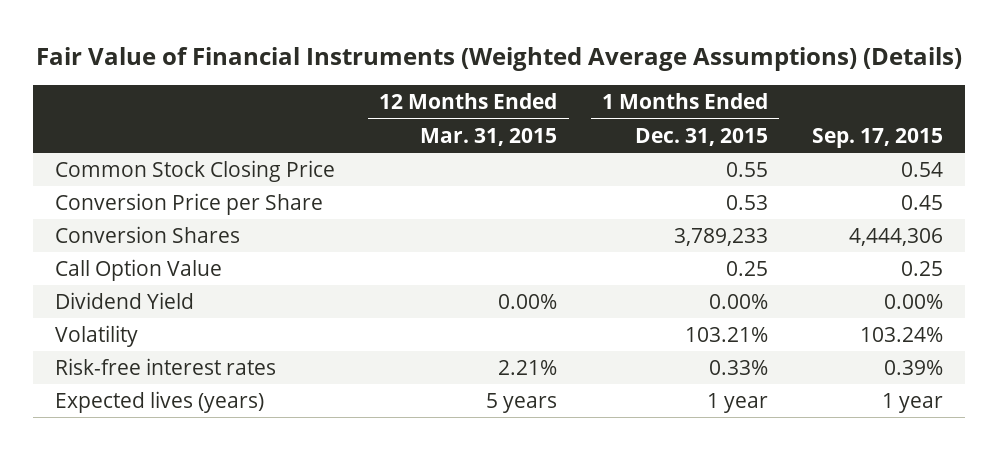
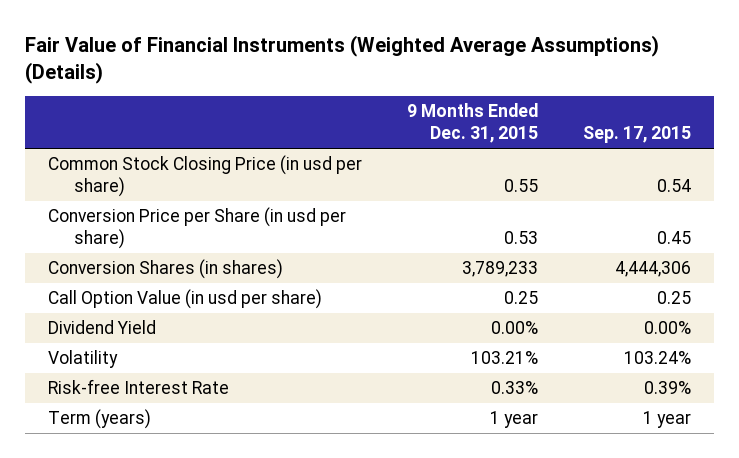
- | 12 Months Ended Mar. 31, 2015 | 1 Months Ended Dec. 31, 2015 | Sep. 17, 2015
+ | 9 Months Ended Dec. 31, 2015 | Sep. 17, 2015
- Common Stock Closing Price | | 0.55 | 0.54
- Conversion Price per Share | | 0.53 | 0.45
- Conversion Shares | | 3,789,233 | 4,444,306
- Call Option Value | | 0.25 | 0.25
+ Common Stock Closing Price (in usd per share) | 0.55 | 0.54
+ Conversion Price per Share (in usd per share) | 0.53 | 0.45
+ Conversion Shares (in shares) | 3,789,233 | 4,444,306
+ Call Option Value (in usd per share) | 0.25 | 0.25
- Risk-free interest rates | 2.21% | 0.33% | 0.39%
- Expected lives (years) | 5 years | 1 year | 1 year
+ Risk-free Interest Rate | 0.33% | 0.39%
+ Term (years) | 1 year | 1 year

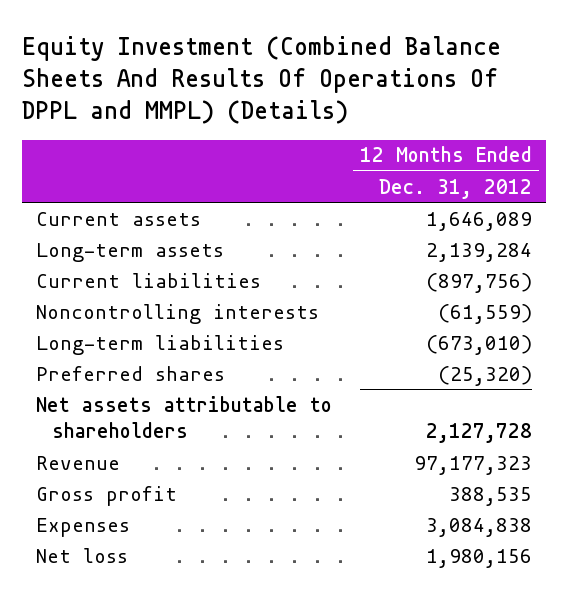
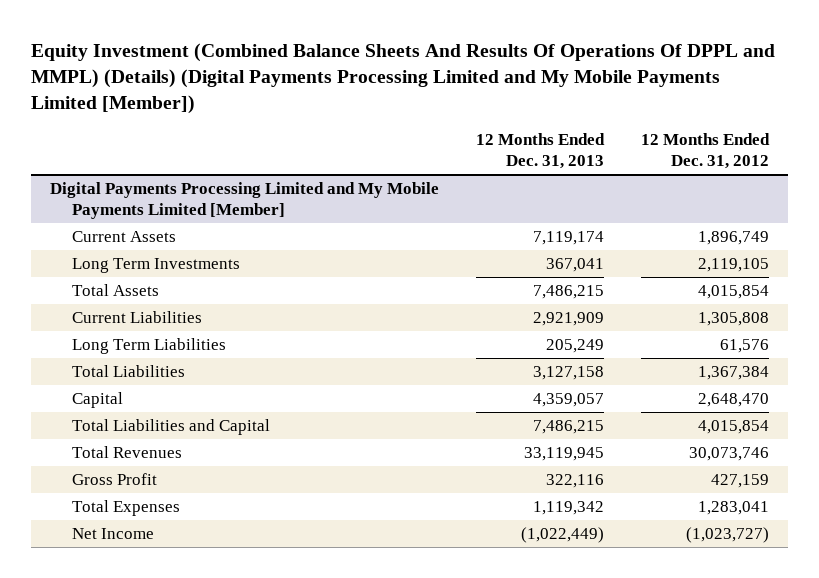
- Equity Investment (Combined Balance Sheets And Results Of Operations Of DPPL and MMPL) (Details)
+ Equity Investment (Combined Balance Sheets And Results Of Operations Of DPPL and MMPL) (Details) (Digital Payments Processing Limited and My Mobile Payments Limited [Member])
- | 12 Months Ended Dec. 31, 2012
+ | 12 Months Ended Dec. 31, 2013 | 12 Months Ended Dec. 31, 2012
- Current assets | 1,646,089
- Long-term assets | 2,139,284
- Current liabilities | (897,756)
- Noncontrolling interests | (61,559)
- Long-term liabilities | (673,010)
- Preferred shares | (25,320)
- Net assets attributable to shareholders | 2,127,728
- Revenue | 97,177,323
- Gross profit | 388,535
- Expenses | 3,084,838
- Net loss | 1,980,156
+ Digital Payments Processing Limited and My Mobile Payments Limited [Member]
+ Current Assets | 7,119,174 | 1,896,749
+ Long Term Investments | 367,041 | 2,119,105
+ Total Assets | 7,486,215 | 4,015,854
+ Current Liabilities | 2,921,909 | 1,305,808
+ Long Term Liabilities | 205,249 | 61,576
+ Total Liabilities | 3,127,158 | 1,367,384
+ Capital | 4,359,057 | 2,648,470
+ Total Liabilities and Capital | 7,486,215 | 4,015,854
+ Total Revenues | 33,119,945 | 30,073,746
+ Gross Profit | 322,116 | 427,159
+ Total Expenses | 1,119,342 | 1,283,041
+ Net Income | (1,022,449) | (1,023,727)

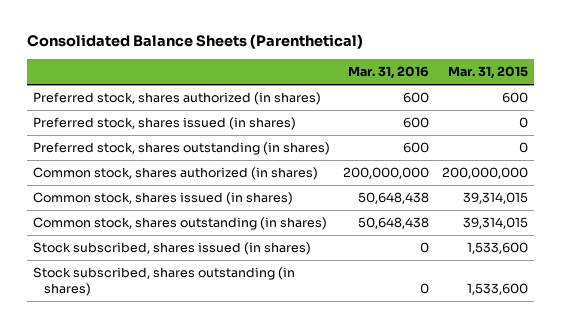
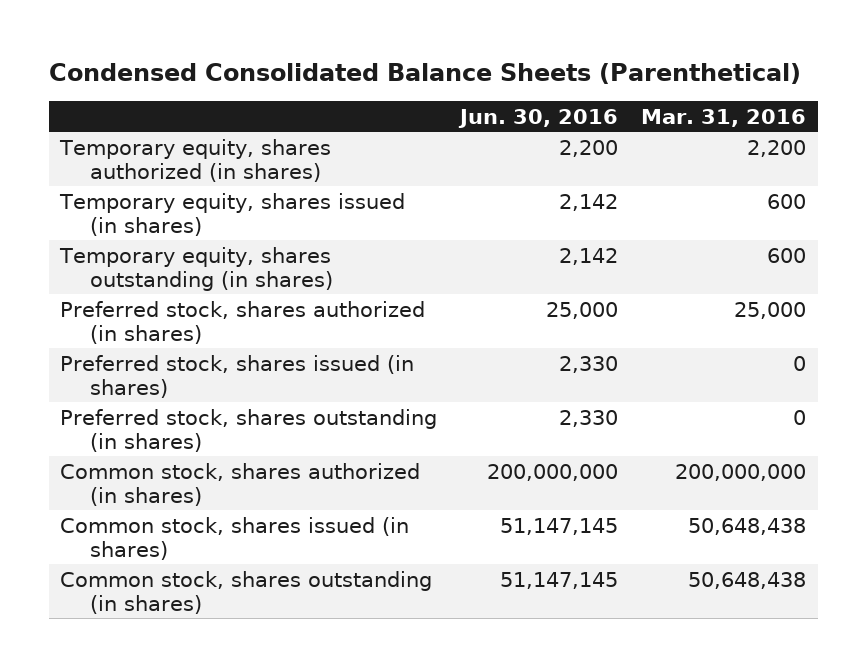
- Consolidated Balance Sheets (Parenthetical)
+ Condensed Consolidated Balance Sheets (Parenthetical)
- | Mar. 31, 2016 | Mar. 31, 2015
+ | Jun. 30, 2016 | Mar. 31, 2016
- Preferred stock, shares authorized (in shares) | 600 | 600
- Preferred stock, shares issued (in shares) | 600 | 0
- Preferred stock, shares outstanding (in shares) | 600 | 0
+ Temporary equity, shares authorized (in shares) | 2,200 | 2,200
+ Temporary equity, shares issued (in shares) | 2,142 | 600
+ Temporary equity, shares outstanding (in shares) | 2,142 | 600
+ Preferred stock, shares authorized (in shares) | 25,000 | 25,000
+ Preferred stock, shares issued (in shares) | 2,330 | 0
+ Preferred stock, shares outstanding (in shares) | 2,330 | 0
- Stock subscribed, shares issued (in shares) | 0 | 1,533,600
- Stock subscribed, shares outstanding (in shares) | 0 | 1,533,600

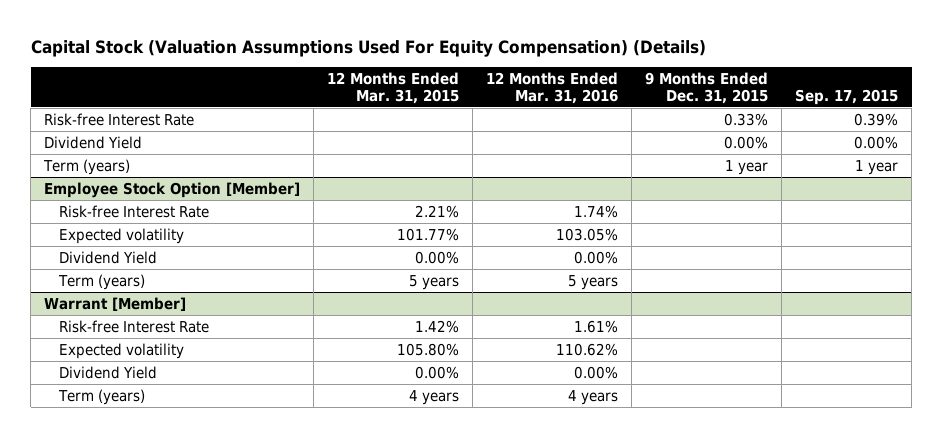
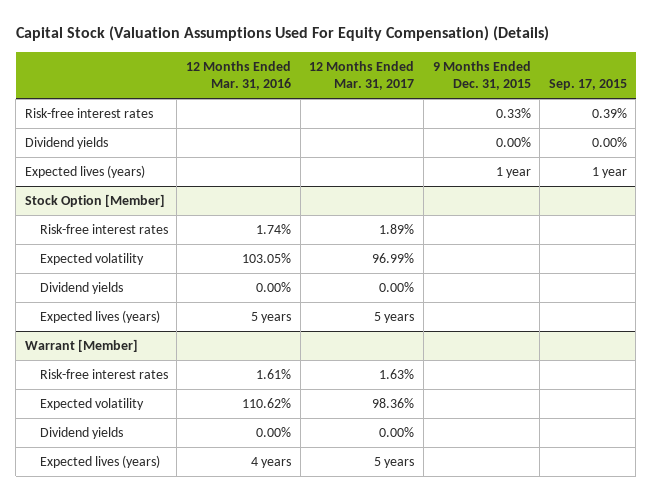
- | 12 Months Ended Mar. 31, 2015 | 12 Months Ended Mar. 31, 2016 | 9 Months Ended Dec. 31, 2015 | Sep. 17, 2015
+ | 12 Months Ended Mar. 31, 2016 | 12 Months Ended Mar. 31, 2017 | 9 Months Ended Dec. 31, 2015 | Sep. 17, 2015
- Risk-free Interest Rate | | | 0.33% | 0.39%
- Dividend Yield | | | 0.00% | 0.00%
- Term (years) | | | 1 year | 1 year
- Employee Stock Option [Member]
- Risk-free Interest Rate | 2.21% | 1.74% | |
+ Risk-free interest rates | | | 0.33% | 0.39%
+ Dividend yields | | | 0.00% | 0.00%
+ Expected lives (years) | | | 1 year | 1 year
+ Stock Option [Member]
+ Risk-free interest rates | 1.74% | 1.89% | |
- Dividend Yield | 0.00% | 0.00% | |
- Term (years) | 5 years | 5 years | |
+ Dividend yields | 0.00% | 0.00% | |
+ Expected lives (years) | 5 years | 5 years | |
@ Warrant [Member]
- Risk-free Interest Rate | 1.42% | 1.61% | |
+ Risk-free interest rates | 1.61% | 1.63% | |
- Dividend Yield | 0.00% | 0.00% | |
- Term (years) | 4 years | 4 years | |
+ Dividend yields | 0.00% | 0.00% | |
+ Expected lives (years) | 4 years | 5 years | |

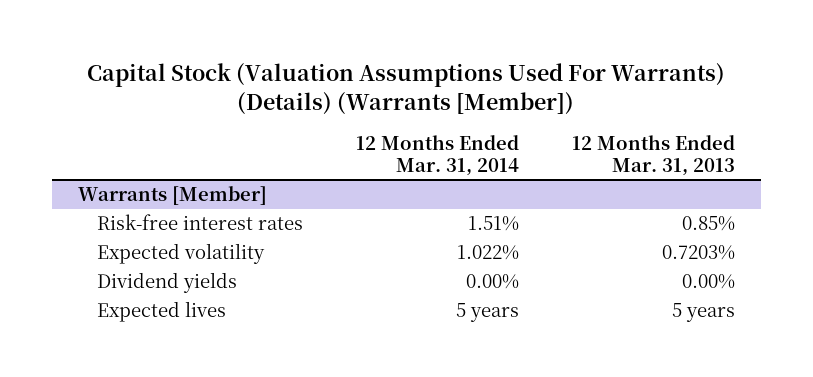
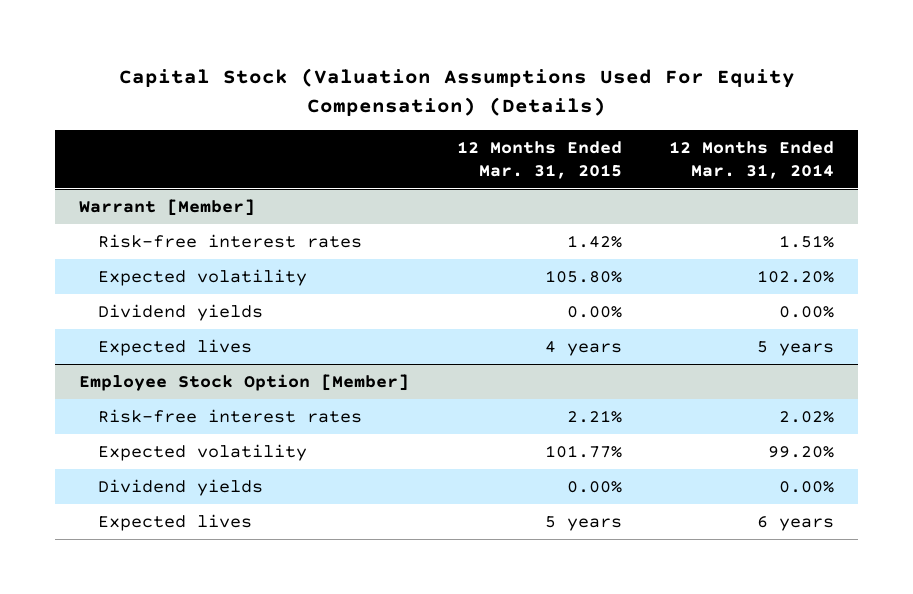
- Capital Stock (Valuation Assumptions Used For Warrants) (Details) (Warrants [Member])
+ Capital Stock (Valuation Assumptions Used For Equity Compensation) (Details)
- | 12 Months Ended Mar. 31, 2014 | 12 Months Ended Mar. 31, 2013
+ | 12 Months Ended Mar. 31, 2015 | 12 Months Ended Mar. 31, 2014
- Warrants [Member]
+ Warrant [Member]
- Expected volatility | 1.022% | 0.7203%
+ Expected volatility | 105.80% | 102.20%
+ Employee Stock Option [Member]
+ Risk-free interest rates | 2.21% | 2.02%
+ Expected volatility | 101.77% | 99.20%
+ Dividend yields | 0.00% | 0.00%
+ Expected lives | 5 years | 6 years

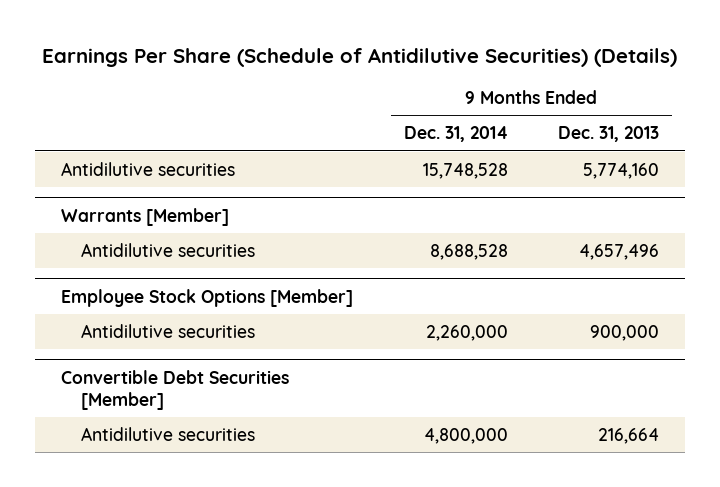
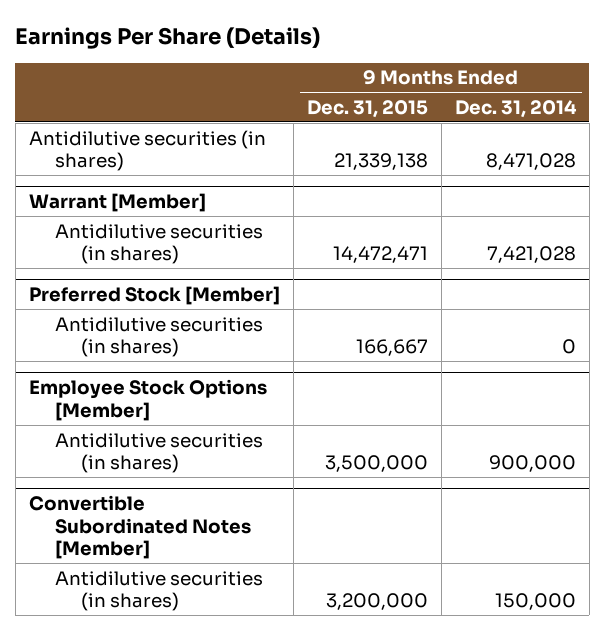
- Earnings Per Share (Schedule of Antidilutive Securities) (Details)
+ Earnings Per Share (Details)
- | 9 Months Ended Dec. 31, 2014 | 9 Months Ended Dec. 31, 2013
+ | 9 Months Ended Dec. 31, 2015 | 9 Months Ended Dec. 31, 2014
- Antidilutive securities | 15,748,528 | 5,774,160
- Warrants [Member]
- Antidilutive securities | 8,688,528 | 4,657,496
+ Antidilutive securities (in shares) | 21,339,138 | 8,471,028
+ Warrant [Member]
+ Antidilutive securities (in shares) | 14,472,471 | 7,421,028
+ Preferred Stock [Member]
+ Antidilutive securities (in shares) | 166,667 | 0
@ Employee Stock Options [Member]
- Antidilutive securities | 2,260,000 | 900,000
- Convertible Debt Securities [Member]
- Antidilutive securities | 4,800,000 | 216,664
@ Employee Stock Options [Member]
+ Antidilutive securities (in shares) | 3,500,000 | 900,000
+ Convertible Subordinated Notes [Member]
+ Antidilutive securities (in shares) | 3,200,000 | 150,000

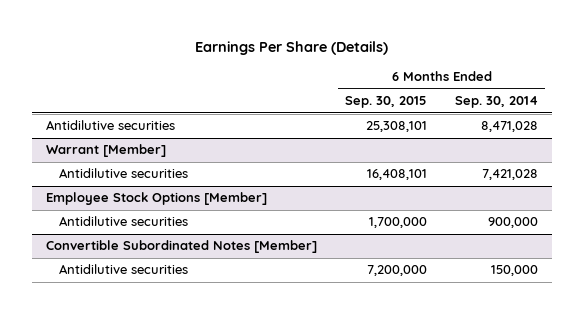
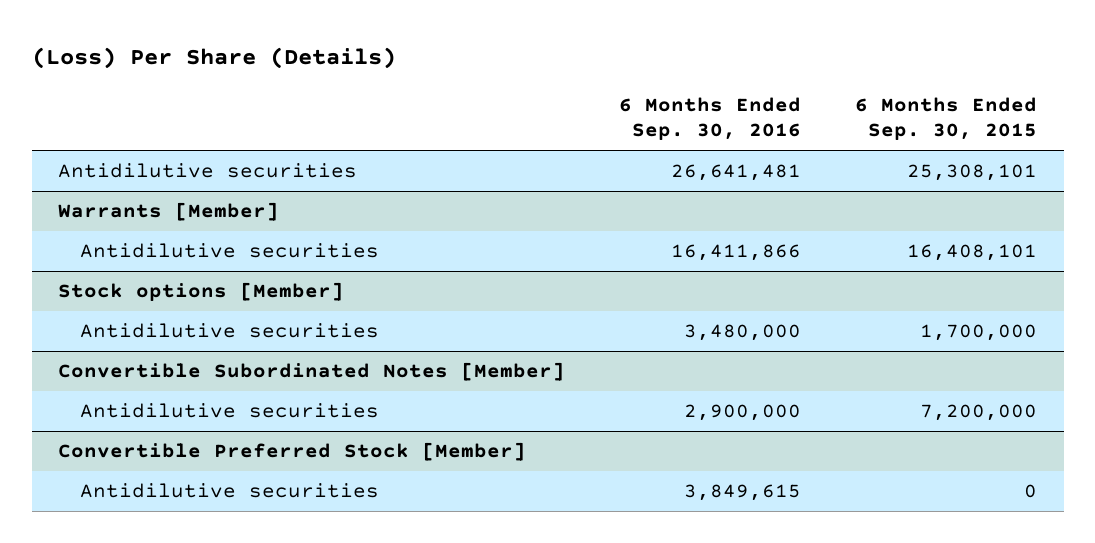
- Earnings Per Share (Details)
+ (Loss) Per Share (Details)
- | 6 Months Ended Sep. 30, 2015 | 6 Months Ended Sep. 30, 2014
+ | 6 Months Ended Sep. 30, 2016 | 6 Months Ended Sep. 30, 2015
- Warrant [Member]
+ Warrants [Member]
- Employee Stock Options [Member]
+ Stock options [Member]
+ Convertible Preferred Stock [Member]
+ Antidilutive securities | 3,849,615 | 0

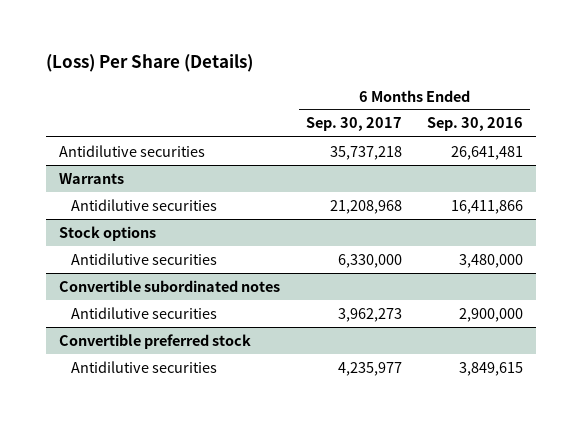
- | 6 Months Ended Sep. 30, 2016 | 6 Months Ended Sep. 30, 2015
+ | 6 Months Ended Sep. 30, 2017 | 6 Months Ended Sep. 30, 2016
- Warrants [Member]
+ Warrants
- Stock options [Member]
+ Stock options
- Convertible Subordinated Notes [Member]
+ Convertible subordinated notes
- Convertible Preferred Stock [Member]
+ Convertible preferred stock

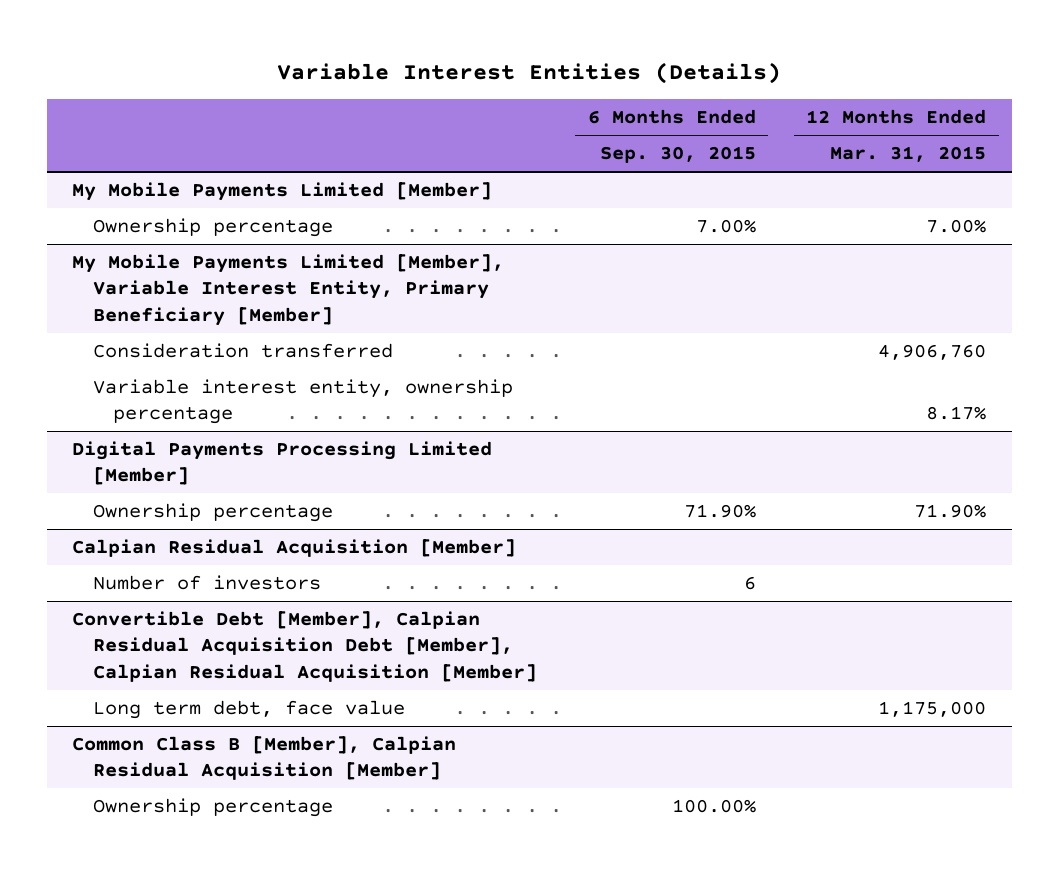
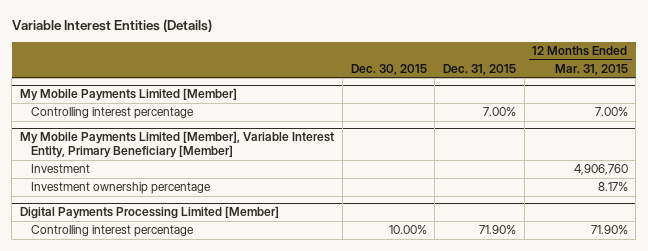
- | 6 Months Ended Sep. 30, 2015 | 12 Months Ended Mar. 31, 2015
+ | Dec. 30, 2015 | Dec. 31, 2015 | 12 Months Ended Mar. 31, 2015
@ My Mobile Payments Limited [Member]
- Ownership percentage | 7.00% | 7.00%
+ Controlling interest percentage | | 7.00% | 7.00%
@ My Mobile Payments Limited [Member], Variable Interest Entity, Primary Beneficiary [Member]
- Consideration transferred | | 4,906,760
- Variable interest entity, ownership percentage | | 8.17%
+ Investment | | | 4,906,760
+ Investment ownership percentage | | | 8.17%
@ Digital Payments Processing Limited [Member]
- Ownership percentage | 71.90% | 71.90%
- Calpian Residual Acquisition [Member]
- Number of investors | 6 |
- Convertible Debt [Member], Calpian Residual Acquisition Debt [Member], Calpian Residual Acquisition [Member]
- Long term debt, face value | | 1,175,000
- Common Class B [Member], Calpian Residual Acquisition [Member]
- Ownership percentage | 100.00% |
@ Digital Payments Processing Limited [Member]
+ Controlling interest percentage | 10.00% | 71.90% | 71.90%

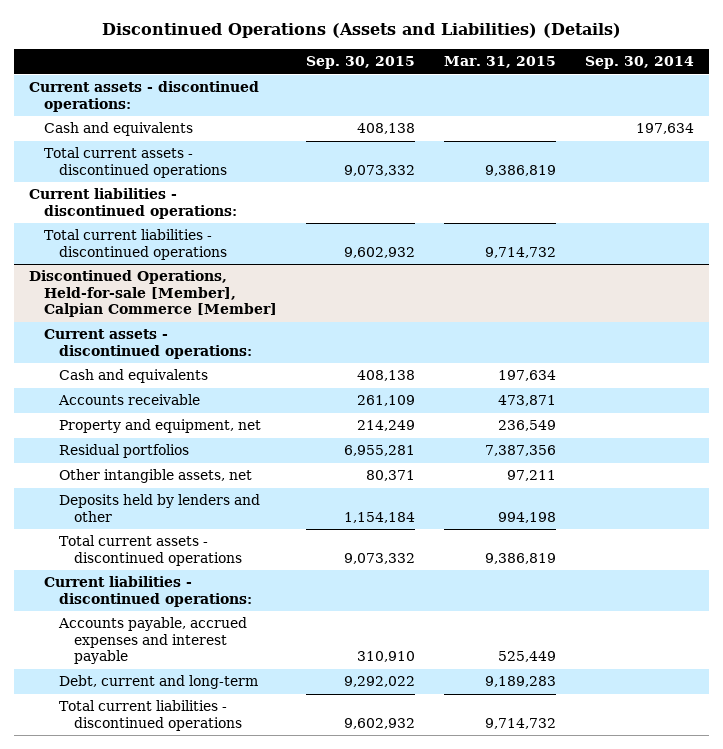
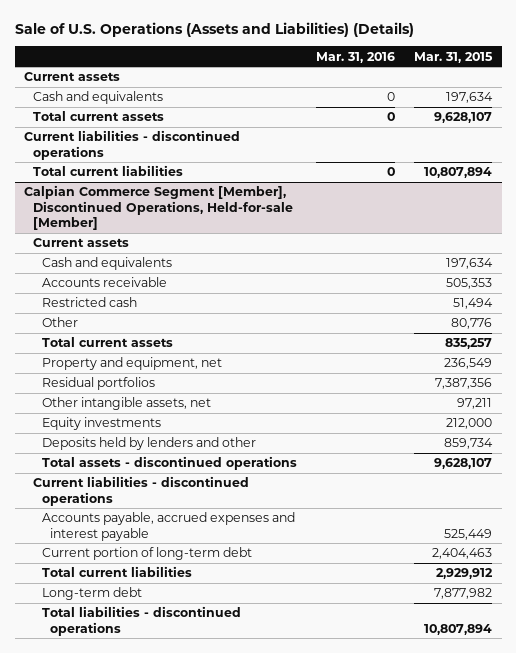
- Discontinued Operations (Assets and Liabilities) (Details)
+ Sale of U.S. Operations (Assets and Liabilities) (Details)
- | Sep. 30, 2015 | Mar. 31, 2015 | Sep. 30, 2014
+ | Mar. 31, 2016 | Mar. 31, 2015
- Current assets - discontinued operations:
- Cash and equivalents | 408,138 | | 197,634
- Total current assets - discontinued operations | 9,073,332 | 9,386,819 |
- Current liabilities - discontinued operations:
- Total current liabilities - discontinued operations | 9,602,932 | 9,714,732 |
- Discontinued Operations, Held-for-sale [Member], Calpian Commerce [Member]
- Current assets - discontinued operations:
+ Current assets
- Accounts receivable | 261,109 | 473,871 |
+ Total current assets | 0 | 9,628,107
+ Current liabilities - discontinued operations
+ Total current liabilities | 0 | 10,807,894
+ Calpian Commerce Segment [Member], Discontinued Operations, Held-for-sale [Member]
+ Current assets
+ Cash and equivalents | | 197,634
+ Accounts receivable | | 505,353
+ Restricted cash | | 51,494
+ Other | | 80,776
+ Total current assets | | 835,257
- Deposits held by lenders and other | 1,154,184 | 994,198 |
- Total current assets - discontinued operations | 9,073,332 | 9,386,819 |
- Current liabilities - discontinued operations:
+ Equity investments | | 212,000
+ Deposits held by lenders and other | | 859,734
+ Total assets - discontinued operations | | 9,628,107
+ Current liabilities - discontinued operations
- Debt, current and long-term | 9,292,022 | 9,189,283 |
- Total current liabilities - discontinued operations | 9,602,932 | 9,714,732 |
+ Current portion of long-term debt | | 2,404,463
+ Total current liabilities | | 2,929,912
+ Long-term debt | | 7,877,982
+ Total liabilities - discontinued operations | | 10,807,894

